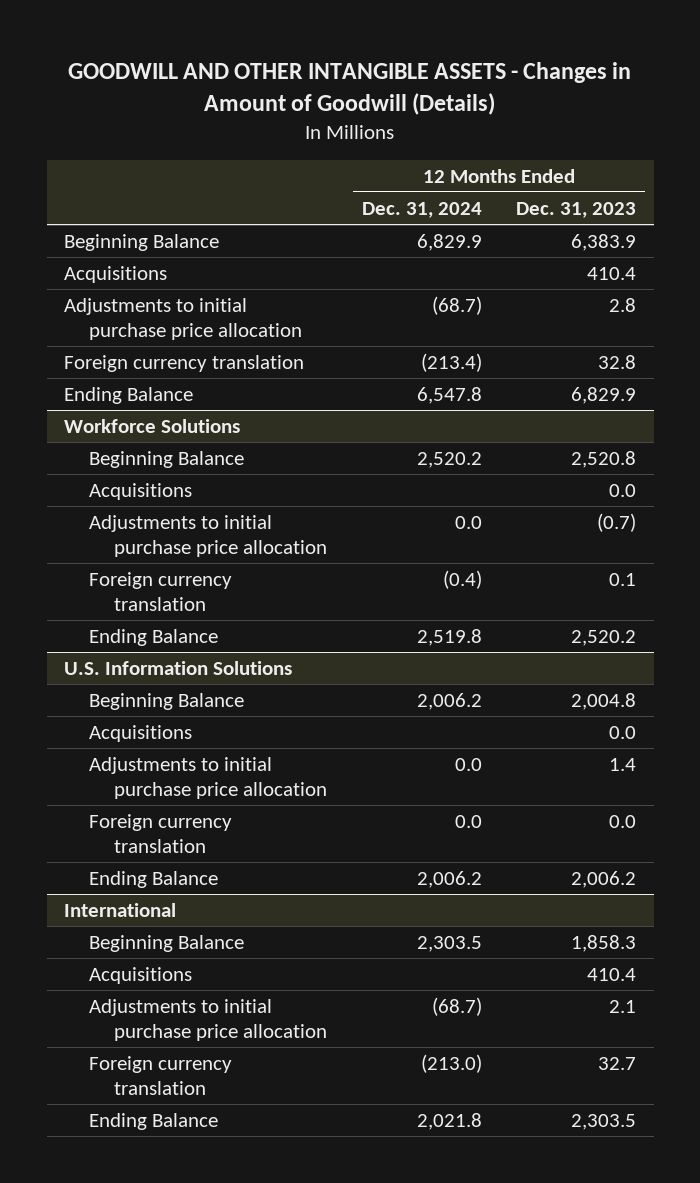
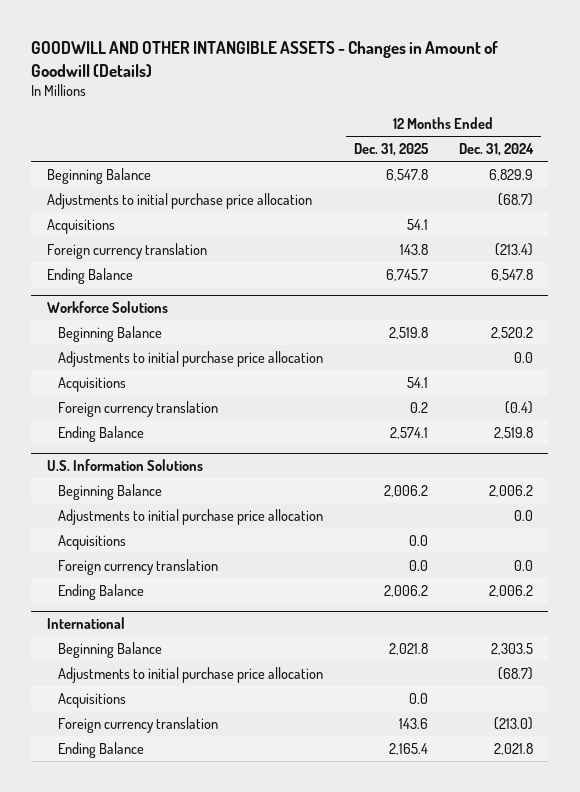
- | 12 Months Ended Dec. 31, 2024 | 12 Months Ended Dec. 31, 2023
+ | 12 Months Ended Dec. 31, 2025 | 12 Months Ended Dec. 31, 2024
moved down: Acquisitions | 54.1 |
@ Workforce Solutions
moved down: Acquisitions | 54.1 |
@ U.S. Information Solutions
moved down: Acquisitions | 0.0 |
@ International
moved down: Acquisitions | 0.0 |

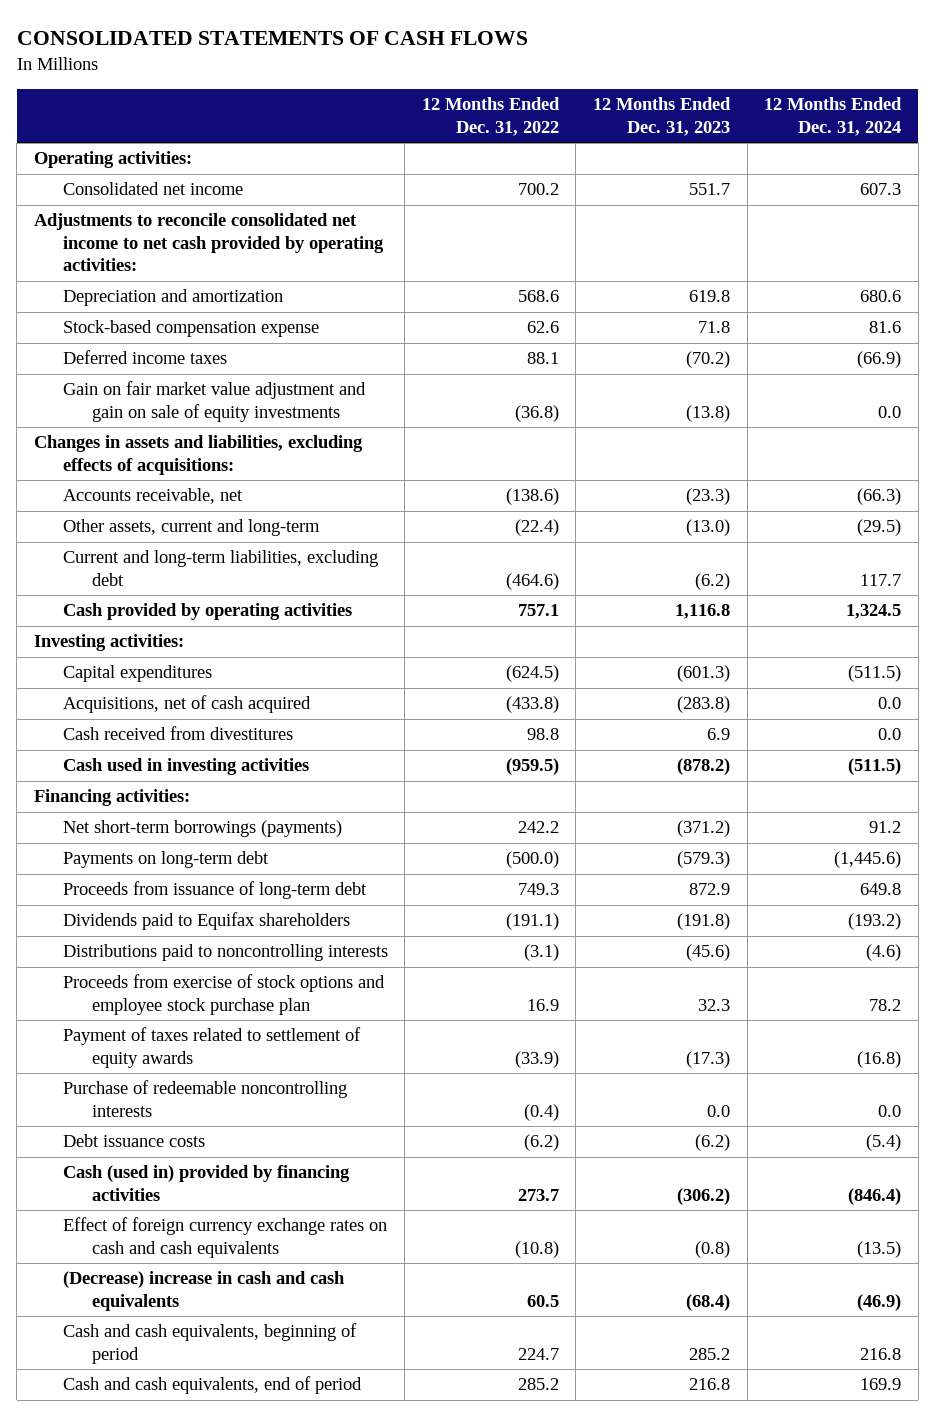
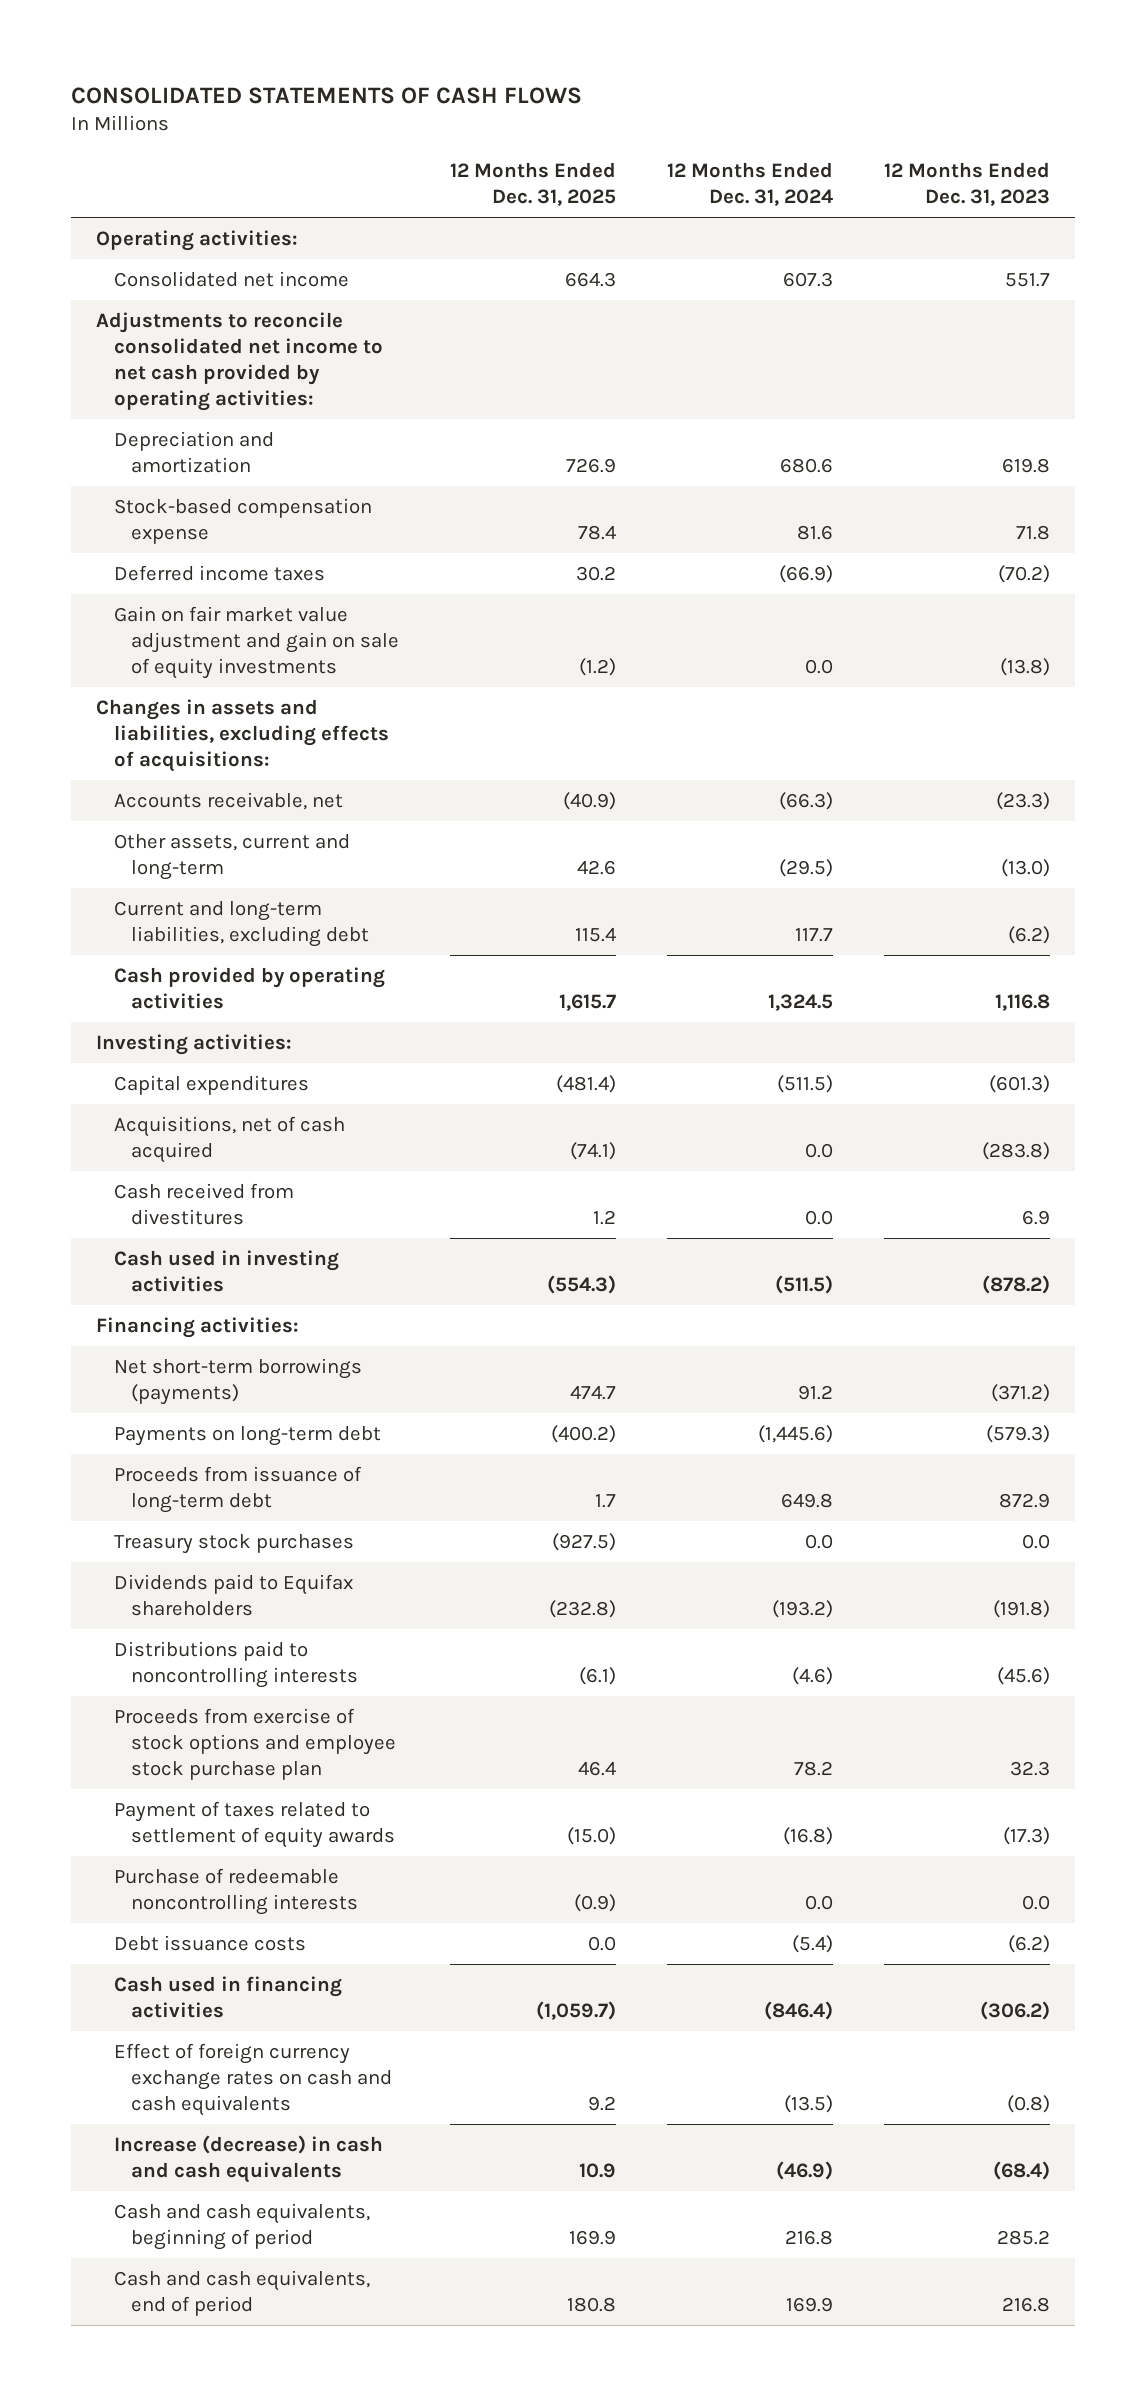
- | 12 Months Ended Dec. 31, 2022 | 12 Months Ended Dec. 31, 2023 | 12 Months Ended Dec. 31, 2024
+ | 12 Months Ended Dec. 31, 2025 | 12 Months Ended Dec. 31, 2024 | 12 Months Ended Dec. 31, 2023
+ Treasury stock purchases | (927.5) | 0.0 | 0.0
- Cash (used in) provided by financing activities | 273.7 | (306.2) | (846.4)
+ Cash used in financing activities | (1,059.7) | (846.4) | (306.2)
- (Decrease) increase in cash and cash equivalents | 60.5 | (68.4) | (46.9)
+ Increase (decrease) in cash and cash equivalents | 10.9 | (46.9) | (68.4)

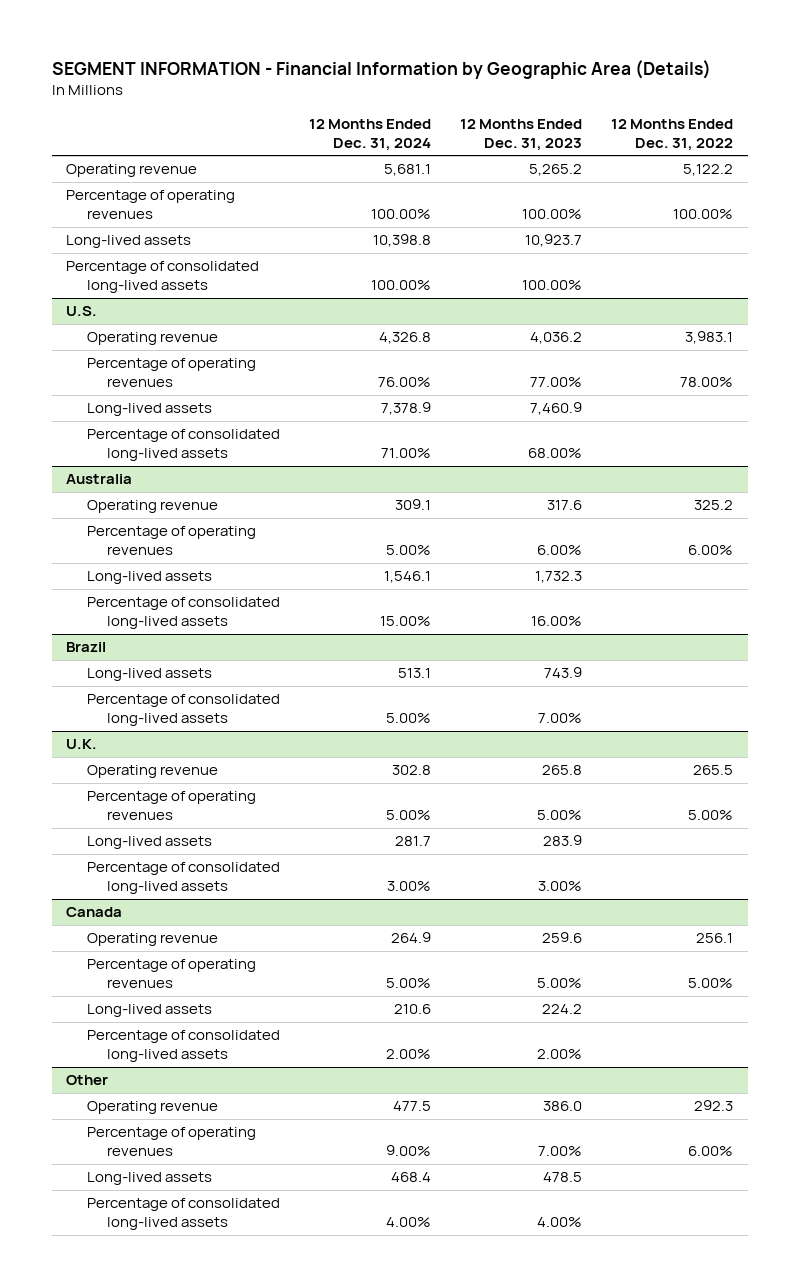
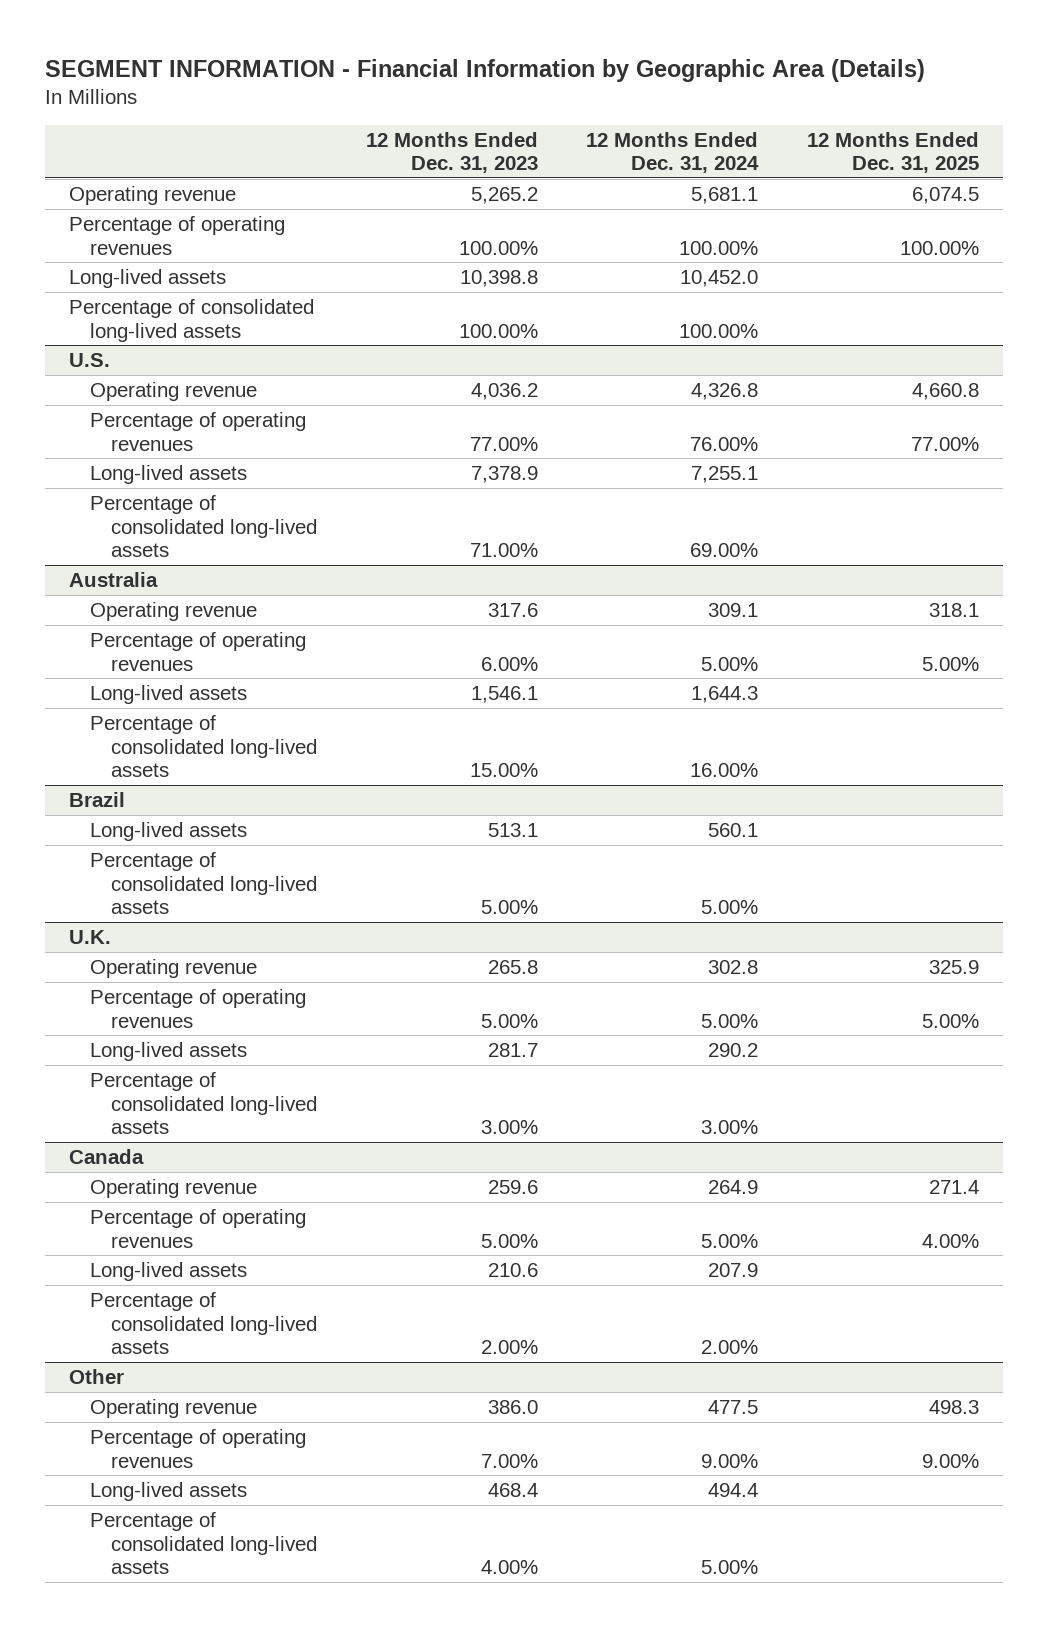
- | 12 Months Ended Dec. 31, 2024 | 12 Months Ended Dec. 31, 2023 | 12 Months Ended Dec. 31, 2022
+ | 12 Months Ended Dec. 31, 2023 | 12 Months Ended Dec. 31, 2024 | 12 Months Ended Dec. 31, 2025
- Long-lived assets | 10,398.8 | 10,923.7 |
+ Long-lived assets | 10,398.8 | 10,452.0 |
@ U.S.
- Long-lived assets | 7,378.9 | 7,460.9 |
- Percentage of consolidated long-lived assets | 71.00% | 68.00% |
+ Long-lived assets | 7,378.9 | 7,255.1 |
+ Percentage of consolidated long-lived assets | 71.00% | 69.00% |
@ Australia
- Long-lived assets | 1,546.1 | 1,732.3 |
- Percentage of consolidated long-lived assets | 15.00% | 16.00% |
+ Long-lived assets | 1,546.1 | 1,644.3 |
+ Percentage of consolidated long-lived assets | 15.00% | 16.00% |
@ Brazil
- Long-lived assets | 513.1 | 743.9 |
- Percentage of consolidated long-lived assets | 5.00% | 7.00% |
+ Long-lived assets | 513.1 | 560.1 |
+ Percentage of consolidated long-lived assets | 5.00% | 5.00% |
@ U.K.
- Long-lived assets | 281.7 | 283.9 |
+ Long-lived assets | 281.7 | 290.2 |
@ Canada
- Long-lived assets | 210.6 | 224.2 |
+ Long-lived assets | 210.6 | 207.9 |
@ Other
- Long-lived assets | 468.4 | 478.5 |
- Percentage of consolidated long-lived assets | 4.00% | 4.00% |
+ Long-lived assets | 468.4 | 494.4 |
+ Percentage of consolidated long-lived assets | 4.00% | 5.00% |

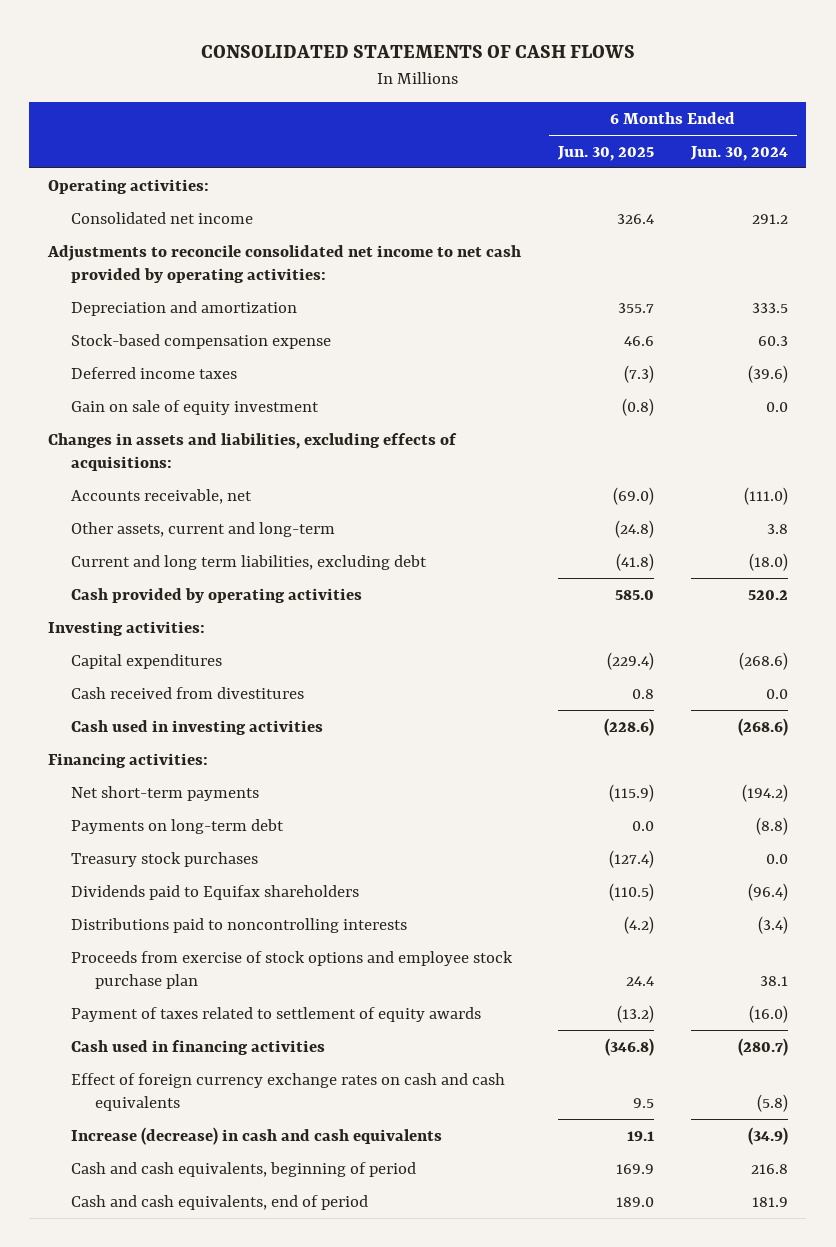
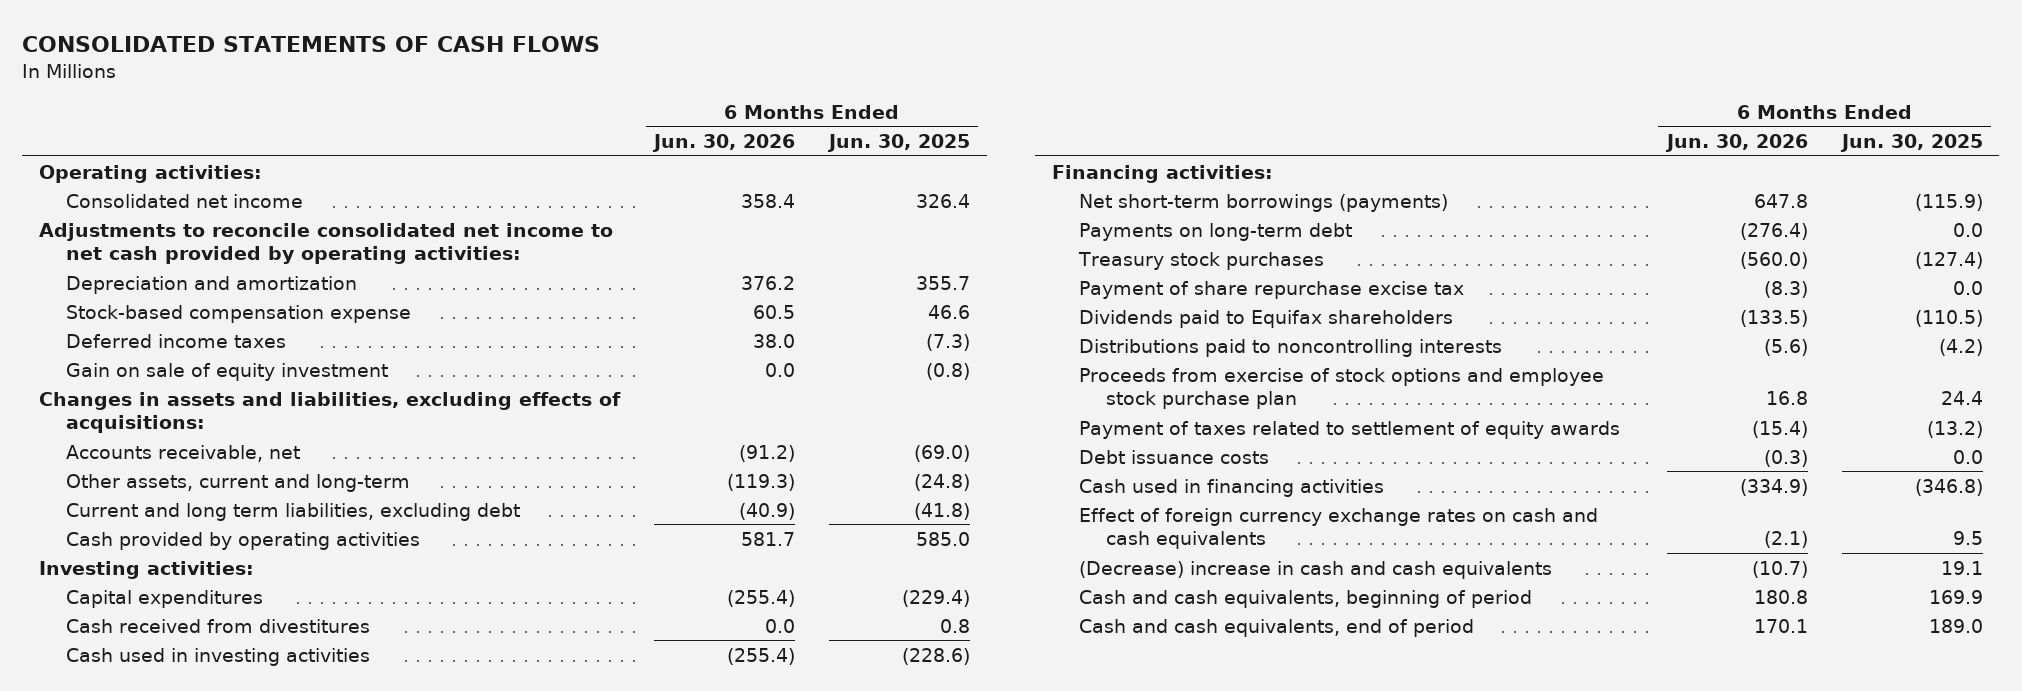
- | 6 Months Ended Jun. 30, 2025 | 6 Months Ended Jun. 30, 2024
+ | 6 Months Ended Jun. 30, 2026 | 6 Months Ended Jun. 30, 2025
- Net short-term payments | (115.9) | (194.2)
+ Net short-term borrowings (payments) | 647.8 | (115.9)
+ Payment of share repurchase excise tax | (8.3) | 0.0
+ Debt issuance costs | (0.3) | 0.0
- Increase (decrease) in cash and cash equivalents | 19.1 | (34.9)
+ (Decrease) increase in cash and cash equivalents | (10.7) | 19.1

